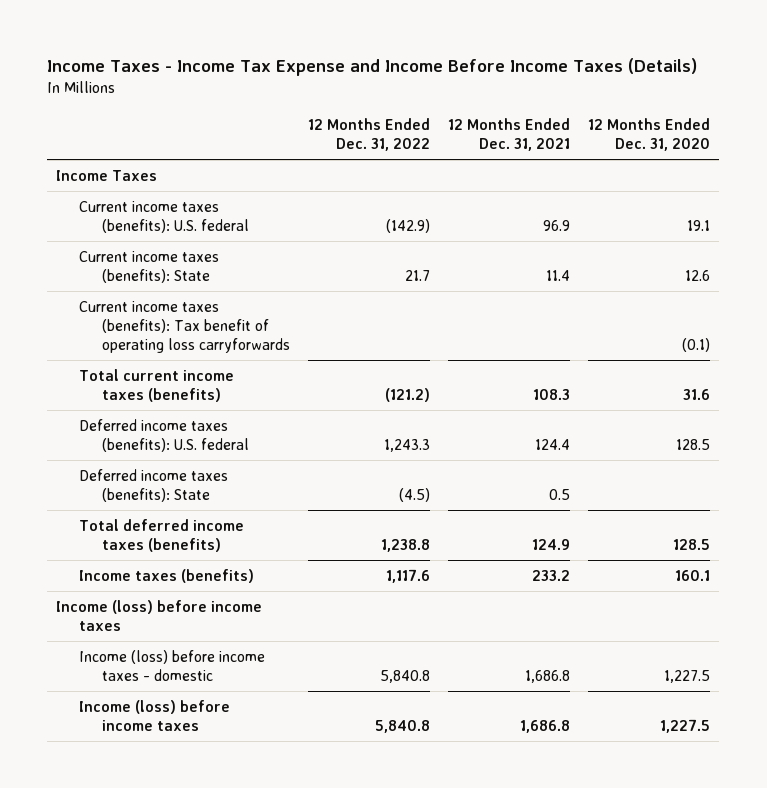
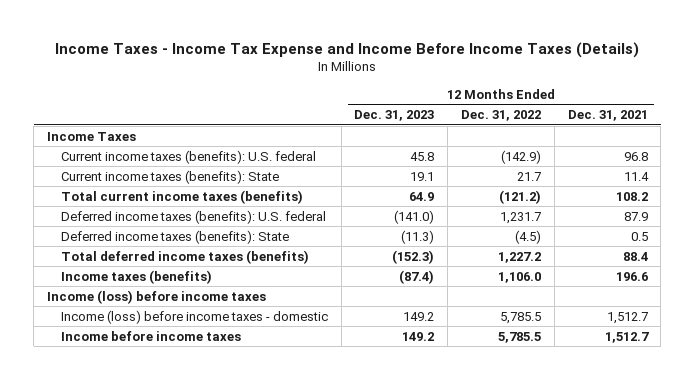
- | 12 Months Ended Dec. 31, 2022 | 12 Months Ended Dec. 31, 2021 | 12 Months Ended Dec. 31, 2020
+ | 12 Months Ended Dec. 31, 2023 | 12 Months Ended Dec. 31, 2022 | 12 Months Ended Dec. 31, 2021
- Current income taxes (benefits): U.S. federal | (142.9) | 96.9 | 19.1
+ Current income taxes (benefits): U.S. federal | 45.8 | (142.9) | 96.8
- Current income taxes (benefits): Tax benefit of operating loss carryforwards | | | (0.1)
- Total current income taxes (benefits) | (121.2) | 108.3 | 31.6
- Deferred income taxes (benefits): U.S. federal | 1,243.3 | 124.4 | 128.5
+ Total current income taxes (benefits) | 64.9 | (121.2) | 108.2
+ Deferred income taxes (benefits): U.S. federal | (141.0) | 1,231.7 | 87.9
- Total deferred income taxes (benefits) | 1,238.8 | 124.9 | 128.5
- Income taxes (benefits) | 1,117.6 | 233.2 | 160.1
+ Total deferred income taxes (benefits) | (152.3) | 1,227.2 | 88.4
+ Income taxes (benefits) | (87.4) | 1,106.0 | 196.6
- Income (loss) before income taxes - domestic | 5,840.8 | 1,686.8 | 1,227.5
- Income (loss) before income taxes | 5,840.8 | 1,686.8 | 1,227.5
+ Income (loss) before income taxes - domestic | 149.2 | 5,785.5 | 1,512.7
+ Income before income taxes | 149.2 | 5,785.5 | 1,512.7

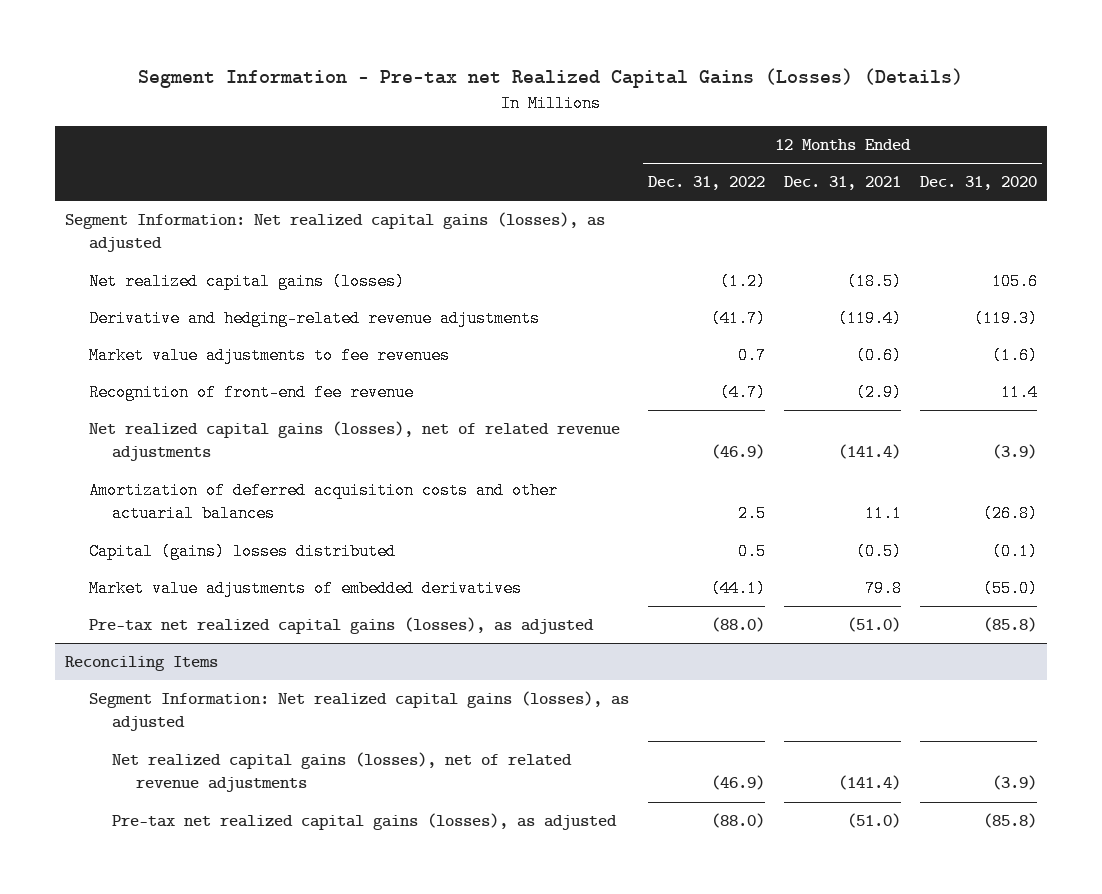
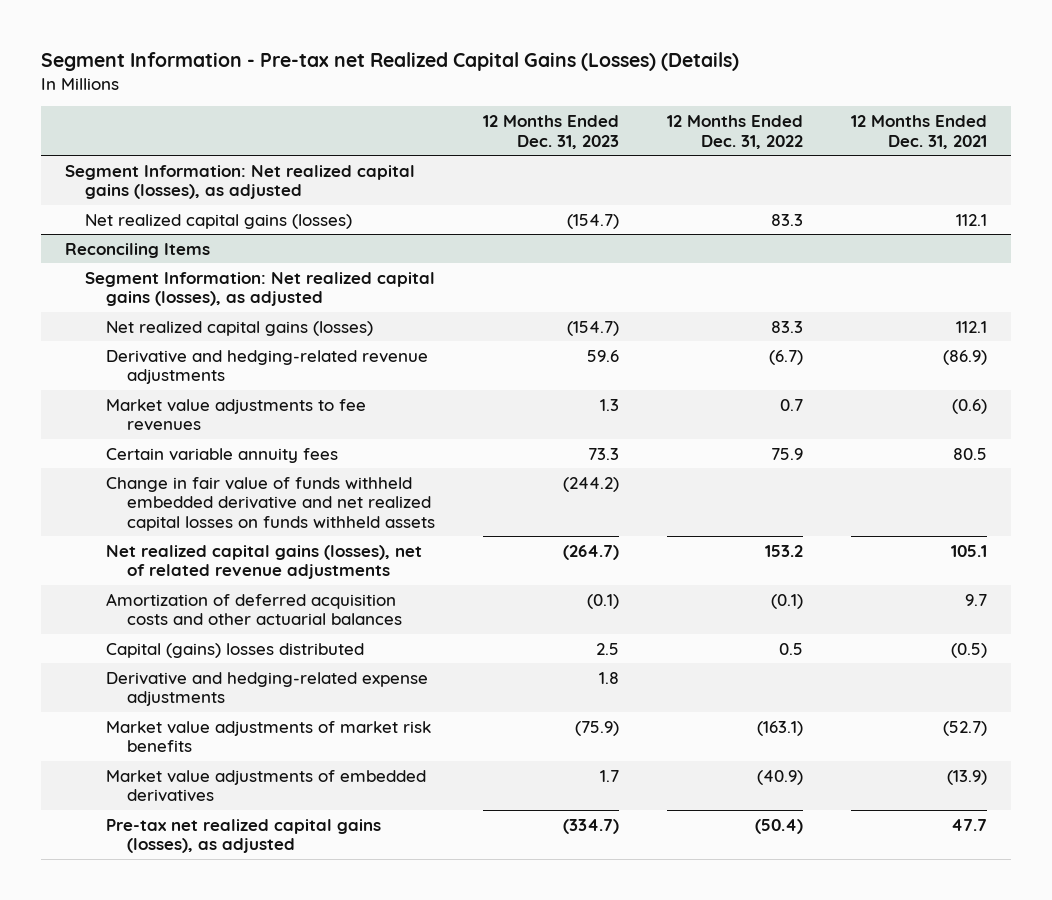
- | 12 Months Ended Dec. 31, 2022 | 12 Months Ended Dec. 31, 2021 | 12 Months Ended Dec. 31, 2020
+ | 12 Months Ended Dec. 31, 2023 | 12 Months Ended Dec. 31, 2022 | 12 Months Ended Dec. 31, 2021
- Net realized capital gains (losses) | (1.2) | (18.5) | 105.6
- Derivative and hedging-related revenue adjustments | (41.7) | (119.4) | (119.3)
- Market value adjustments to fee revenues | 0.7 | (0.6) | (1.6)
- Recognition of front-end fee revenue | (4.7) | (2.9) | 11.4
- Net realized capital gains (losses), net of related revenue adjustments | (46.9) | (141.4) | (3.9)
- Amortization of deferred acquisition costs and other actuarial balances | 2.5 | 11.1 | (26.8)
- Capital (gains) losses distributed | 0.5 | (0.5) | (0.1)
- Market value adjustments of embedded derivatives | (44.1) | 79.8 | (55.0)
- Pre-tax net realized capital gains (losses), as adjusted | (88.0) | (51.0) | (85.8)
+ Net realized capital gains (losses) | (154.7) | 83.3 | 112.1
@ Reconciling Items
- Net realized capital gains (losses), net of related revenue adjustments | (46.9) | (141.4) | (3.9)
- Pre-tax net realized capital gains (losses), as adjusted | (88.0) | (51.0) | (85.8)
+ Net realized capital gains (losses) | (154.7) | 83.3 | 112.1
+ Derivative and hedging-related revenue adjustments | 59.6 | (6.7) | (86.9)
+ Market value adjustments to fee revenues | 1.3 | 0.7 | (0.6)
+ Certain variable annuity fees | 73.3 | 75.9 | 80.5
+ Change in fair value of funds withheld embedded derivative and net realized capital losses on funds withheld assets | (244.2) | |
+ Net realized capital gains (losses), net of related revenue adjustments | (264.7) | 153.2 | 105.1
+ Amortization of deferred acquisition costs and other actuarial balances | (0.1) | (0.1) | 9.7
+ Capital (gains) losses distributed | 2.5 | 0.5 | (0.5)
+ Derivative and hedging-related expense adjustments | 1.8 | |
+ Market value adjustments of market risk benefits | (75.9) | (163.1) | (52.7)
+ Market value adjustments of embedded derivatives | 1.7 | (40.9) | (13.9)
+ Pre-tax net realized capital gains (losses), as adjusted | (334.7) | (50.4) | 47.7

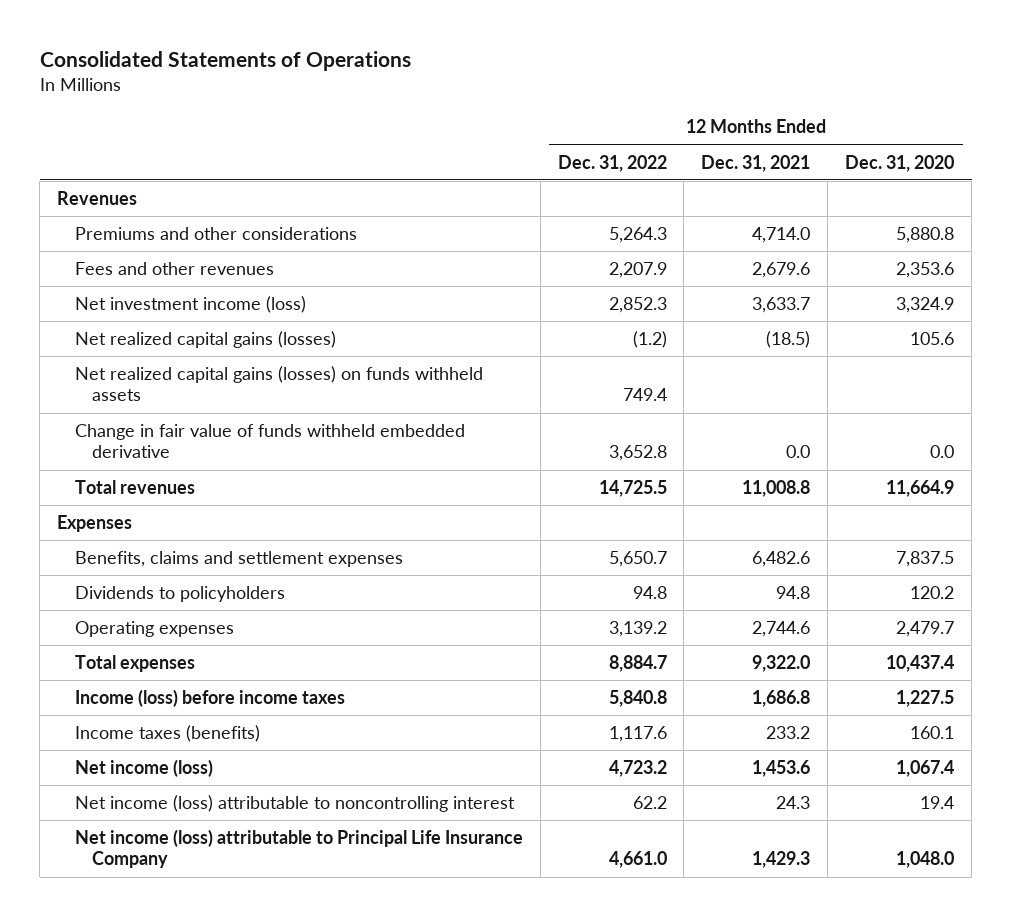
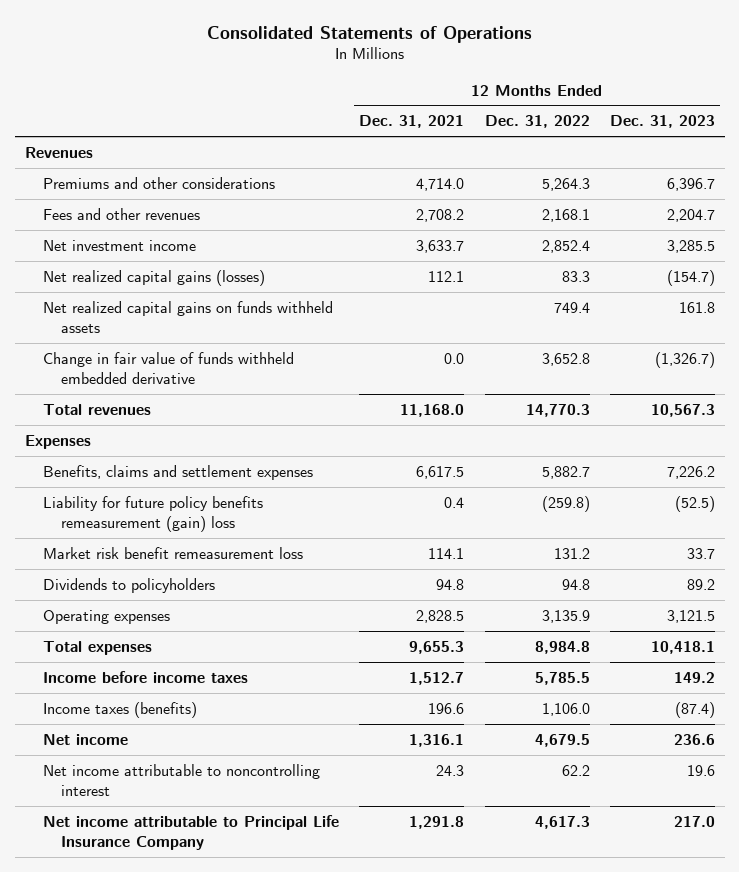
- | 12 Months Ended Dec. 31, 2022 | 12 Months Ended Dec. 31, 2021 | 12 Months Ended Dec. 31, 2020
+ | 12 Months Ended Dec. 31, 2021 | 12 Months Ended Dec. 31, 2022 | 12 Months Ended Dec. 31, 2023
- Fees and other revenues | 2,207.9 | 2,679.6 | 2,353.6
- Net investment income (loss) | 2,852.3 | 3,633.7 | 3,324.9
- Net realized capital gains (losses) | (1.2) | (18.5) | 105.6
- Net realized capital gains (losses) on funds withheld assets | 749.4 | |
+ Fees and other revenues | 2,708.2 | 2,168.1 | 2,204.7
+ Net investment income | 3,633.7 | 2,852.4 | 3,285.5
+ Net realized capital gains (losses) | 112.1 | 83.3 | (154.7)
+ Net realized capital gains on funds withheld assets | | 749.4 | 161.8
- Total revenues | 14,725.5 | 11,008.8 | 11,664.9
+ Total revenues | 11,168.0 | 14,770.3 | 10,567.3
- Benefits, claims and settlement expenses | 5,650.7 | 6,482.6 | 7,837.5
+ Benefits, claims and settlement expenses | 6,617.5 | 5,882.7 | 7,226.2
+ Liability for future policy benefits remeasurement (gain) loss | 0.4 | (259.8) | (52.5)
+ Market risk benefit remeasurement loss | 114.1 | 131.2 | 33.7
- Operating expenses | 3,139.2 | 2,744.6 | 2,479.7
- Total expenses | 8,884.7 | 9,322.0 | 10,437.4
- Income (loss) before income taxes | 5,840.8 | 1,686.8 | 1,227.5
- Income taxes (benefits) | 1,117.6 | 233.2 | 160.1
- Net income (loss) | 4,723.2 | 1,453.6 | 1,067.4
- Net income (loss) attributable to noncontrolling interest | 62.2 | 24.3 | 19.4
- Net income (loss) attributable to Principal Life Insurance Company | 4,661.0 | 1,429.3 | 1,048.0
+ Operating expenses | 2,828.5 | 3,135.9 | 3,121.5
+ Total expenses | 9,655.3 | 8,984.8 | 10,418.1
+ Income before income taxes | 1,512.7 | 5,785.5 | 149.2
+ Income taxes (benefits) | 196.6 | 1,106.0 | (87.4)
+ Net income | 1,316.1 | 4,679.5 | 236.6
+ Net income attributable to noncontrolling interest | 24.3 | 62.2 | 19.6
+ Net income attributable to Principal Life Insurance Company | 1,291.8 | 4,617.3 | 217.0

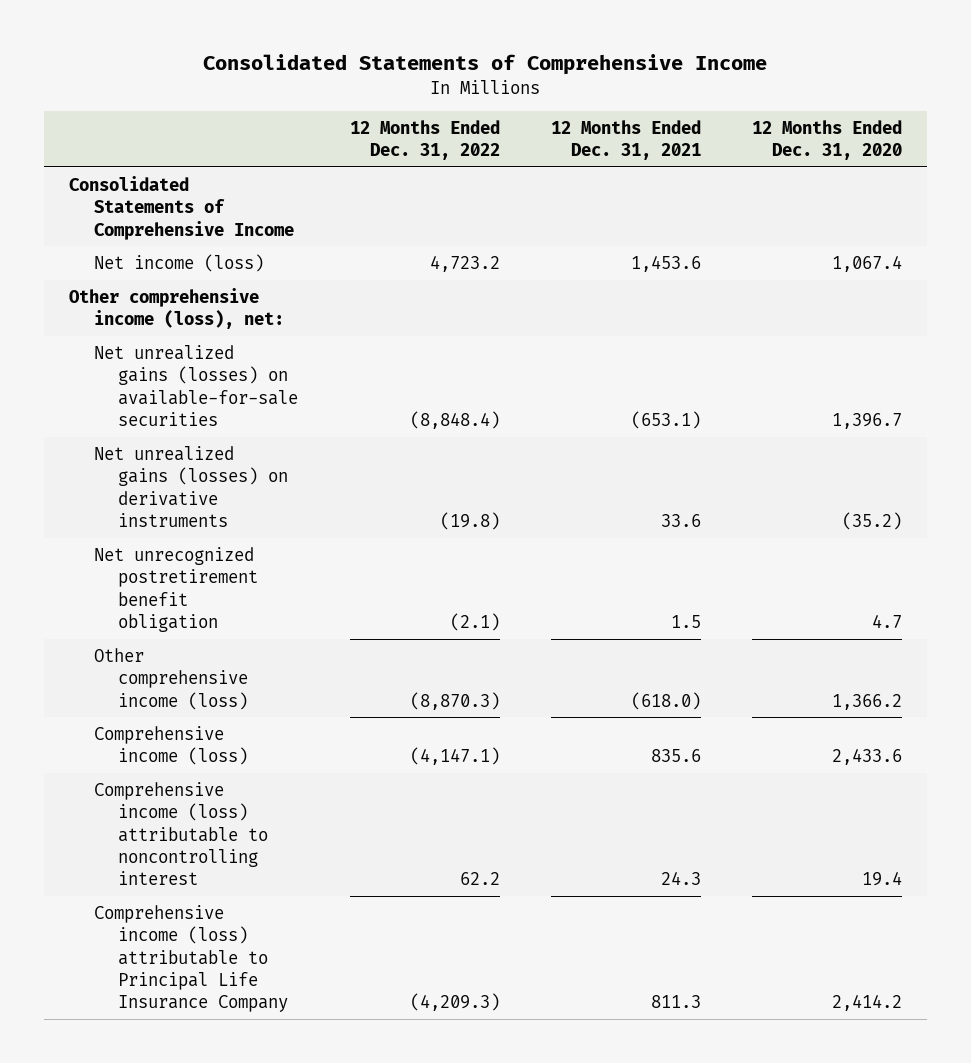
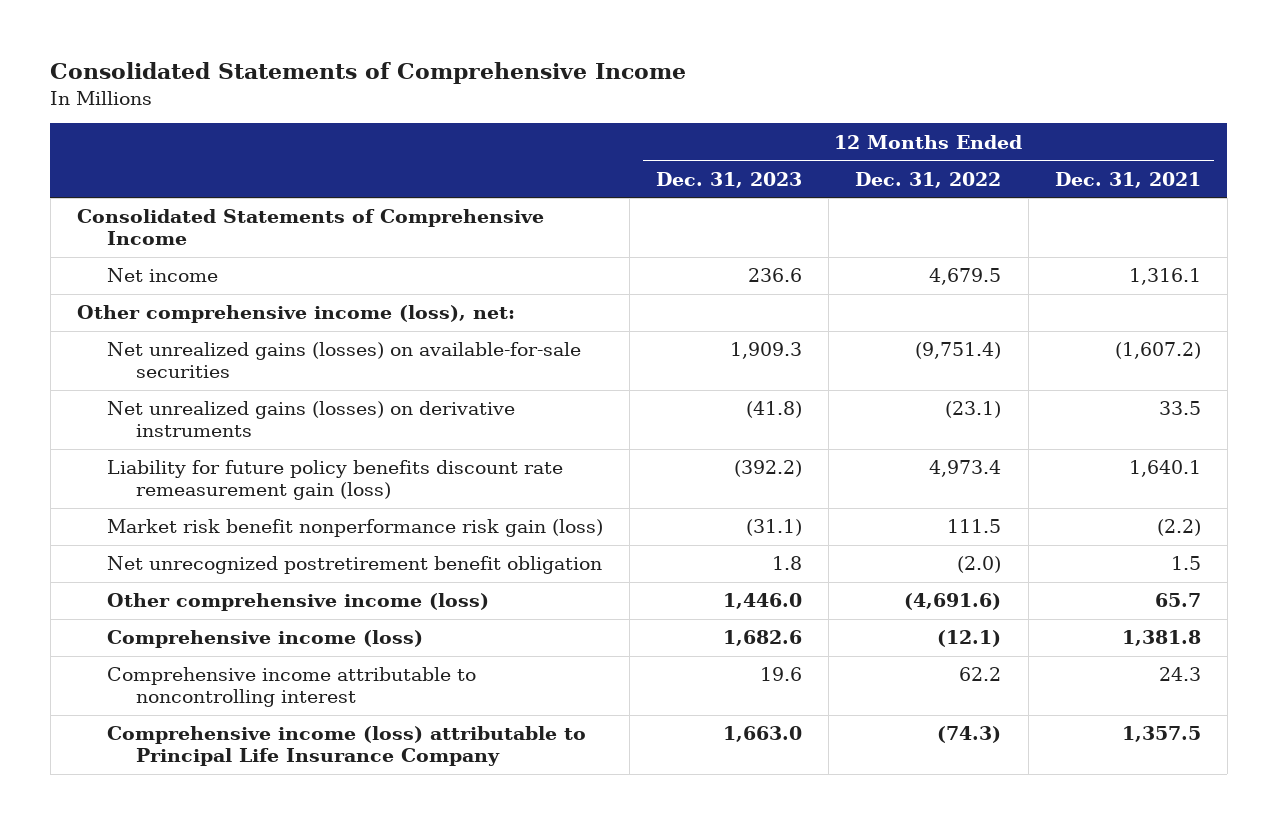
- | 12 Months Ended Dec. 31, 2022 | 12 Months Ended Dec. 31, 2021 | 12 Months Ended Dec. 31, 2020
+ | 12 Months Ended Dec. 31, 2023 | 12 Months Ended Dec. 31, 2022 | 12 Months Ended Dec. 31, 2021
- Net income (loss) | 4,723.2 | 1,453.6 | 1,067.4
+ Net income | 236.6 | 4,679.5 | 1,316.1
- Net unrealized gains (losses) on available-for-sale securities | (8,848.4) | (653.1) | 1,396.7
- Net unrealized gains (losses) on derivative instruments | (19.8) | 33.6 | (35.2)
- Net unrecognized postretirement benefit obligation | (2.1) | 1.5 | 4.7
- Other comprehensive income (loss) | (8,870.3) | (618.0) | 1,366.2
- Comprehensive income (loss) | (4,147.1) | 835.6 | 2,433.6
- Comprehensive income (loss) attributable to noncontrolling interest | 62.2 | 24.3 | 19.4
- Comprehensive income (loss) attributable to Principal Life Insurance Company | (4,209.3) | 811.3 | 2,414.2
+ Net unrealized gains (losses) on available-for-sale securities | 1,909.3 | (9,751.4) | (1,607.2)
+ Net unrealized gains (losses) on derivative instruments | (41.8) | (23.1) | 33.5
+ Liability for future policy benefits discount rate remeasurement gain (loss) | (392.2) | 4,973.4 | 1,640.1
+ Market risk benefit nonperformance risk gain (loss) | (31.1) | 111.5 | (2.2)
+ Net unrecognized postretirement benefit obligation | 1.8 | (2.0) | 1.5
+ Other comprehensive income (loss) | 1,446.0 | (4,691.6) | 65.7
+ Comprehensive income (loss) | 1,682.6 | (12.1) | 1,381.8
+ Comprehensive income attributable to noncontrolling interest | 19.6 | 62.2 | 24.3
+ Comprehensive income (loss) attributable to Principal Life Insurance Company | 1,663.0 | (74.3) | 1,357.5

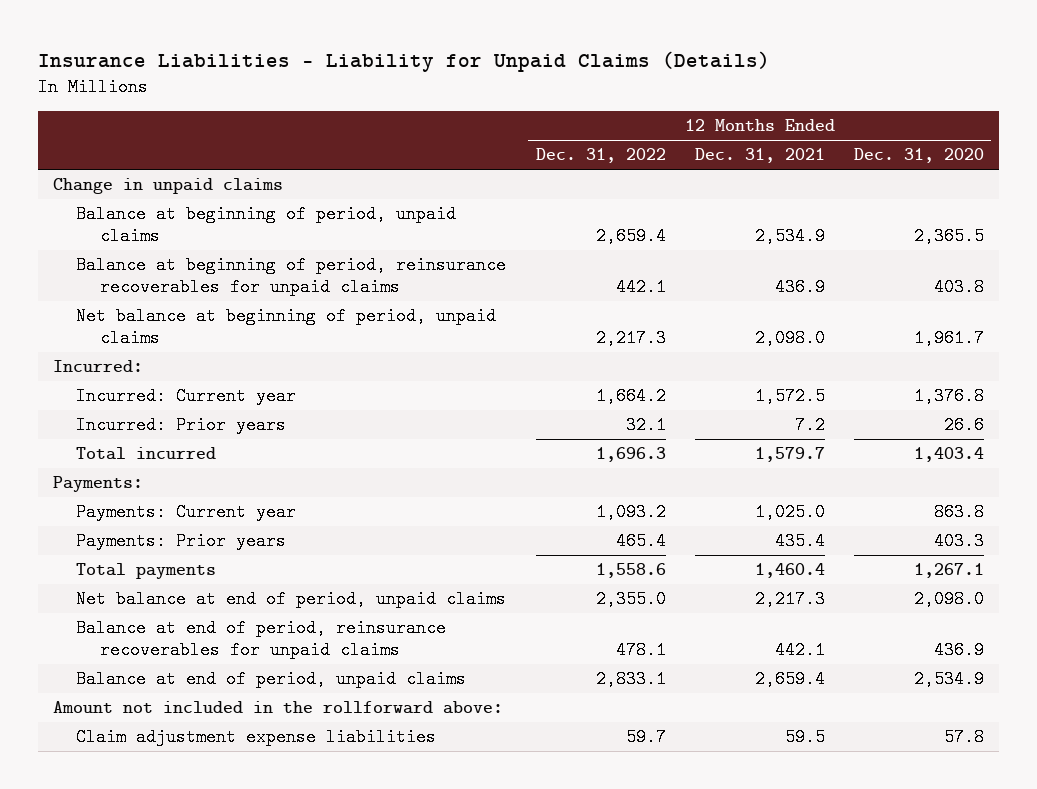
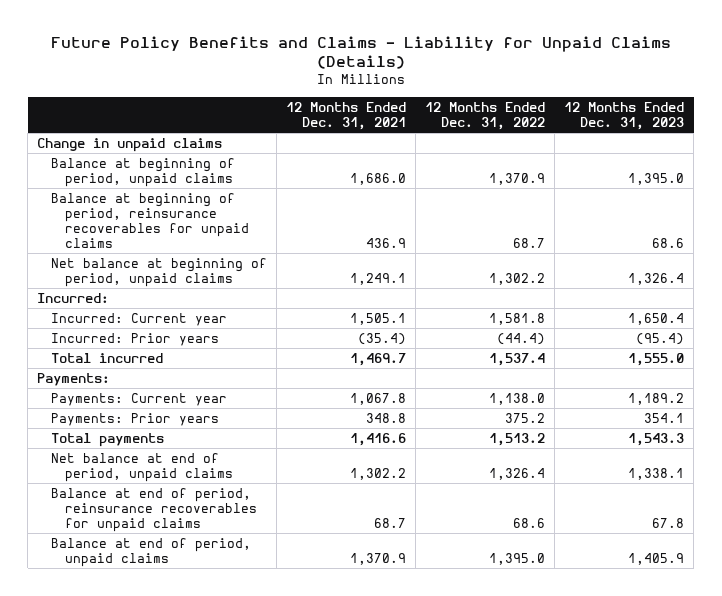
- Insurance Liabilities - Liability for Unpaid Claims (Details)
+ Future Policy Benefits and Claims - Liability for Unpaid Claims (Details)
- | 12 Months Ended Dec. 31, 2022 | 12 Months Ended Dec. 31, 2021 | 12 Months Ended Dec. 31, 2020
+ | 12 Months Ended Dec. 31, 2021 | 12 Months Ended Dec. 31, 2022 | 12 Months Ended Dec. 31, 2023
- Balance at beginning of period, unpaid claims | 2,659.4 | 2,534.9 | 2,365.5
- Balance at beginning of period, reinsurance recoverables for unpaid claims | 442.1 | 436.9 | 403.8
- Net balance at beginning of period, unpaid claims | 2,217.3 | 2,098.0 | 1,961.7
+ Balance at beginning of period, unpaid claims | 1,686.0 | 1,370.9 | 1,395.0
+ Balance at beginning of period, reinsurance recoverables for unpaid claims | 436.9 | 68.7 | 68.6
+ Net balance at beginning of period, unpaid claims | 1,249.1 | 1,302.2 | 1,326.4
- Incurred: Current year | 1,664.2 | 1,572.5 | 1,376.8
- Incurred: Prior years | 32.1 | 7.2 | 26.6
- Total incurred | 1,696.3 | 1,579.7 | 1,403.4
+ Incurred: Current year | 1,505.1 | 1,581.8 | 1,650.4
+ Incurred: Prior years | (35.4) | (44.4) | (95.4)
+ Total incurred | 1,469.7 | 1,537.4 | 1,555.0
- Payments: Current year | 1,093.2 | 1,025.0 | 863.8
- Payments: Prior years | 465.4 | 435.4 | 403.3
- Total payments | 1,558.6 | 1,460.4 | 1,267.1
- Net balance at end of period, unpaid claims | 2,355.0 | 2,217.3 | 2,098.0
- Balance at end of period, reinsurance recoverables for unpaid claims | 478.1 | 442.1 | 436.9
- Balance at end of period, unpaid claims | 2,833.1 | 2,659.4 | 2,534.9
- Amount not included in the rollforward above:
- Claim adjustment expense liabilities | 59.7 | 59.5 | 57.8
+ Payments: Current year | 1,067.8 | 1,138.0 | 1,189.2
+ Payments: Prior years | 348.8 | 375.2 | 354.1
+ Total payments | 1,416.6 | 1,513.2 | 1,543.3
+ Net balance at end of period, unpaid claims | 1,302.2 | 1,326.4 | 1,338.1
+ Balance at end of period, reinsurance recoverables for unpaid claims | 68.7 | 68.6 | 67.8
+ Balance at end of period, unpaid claims | 1,370.9 | 1,395.0 | 1,405.9

